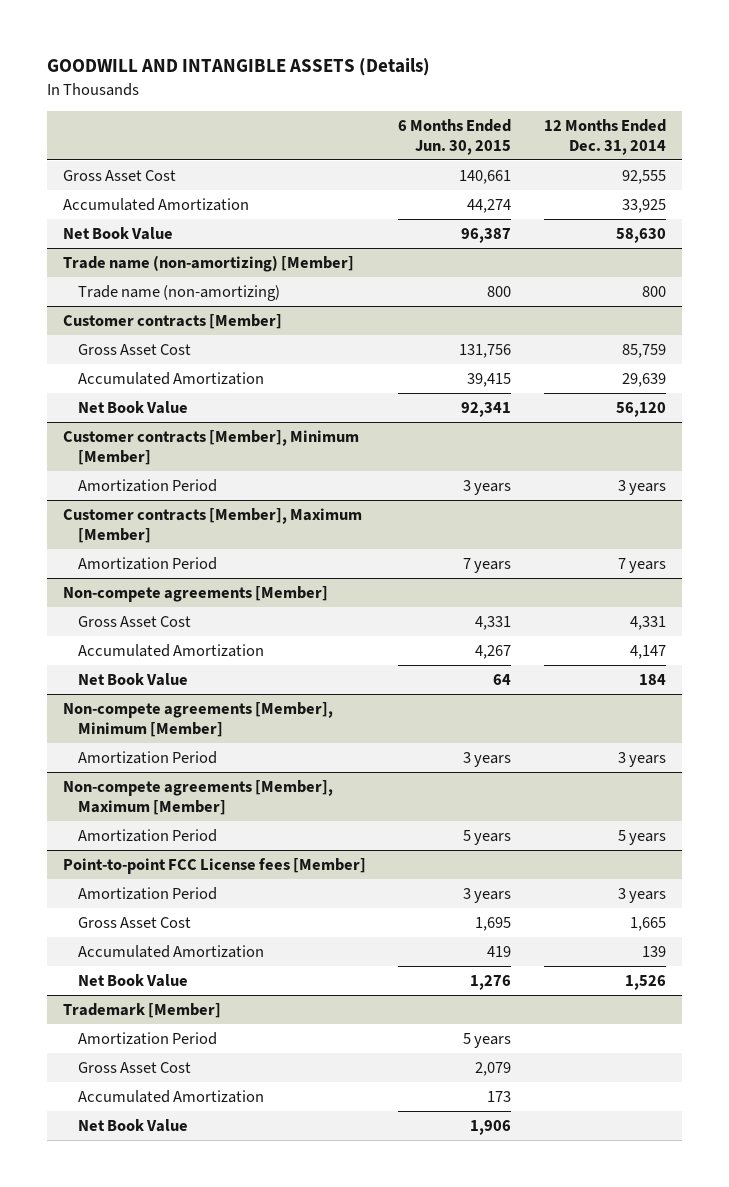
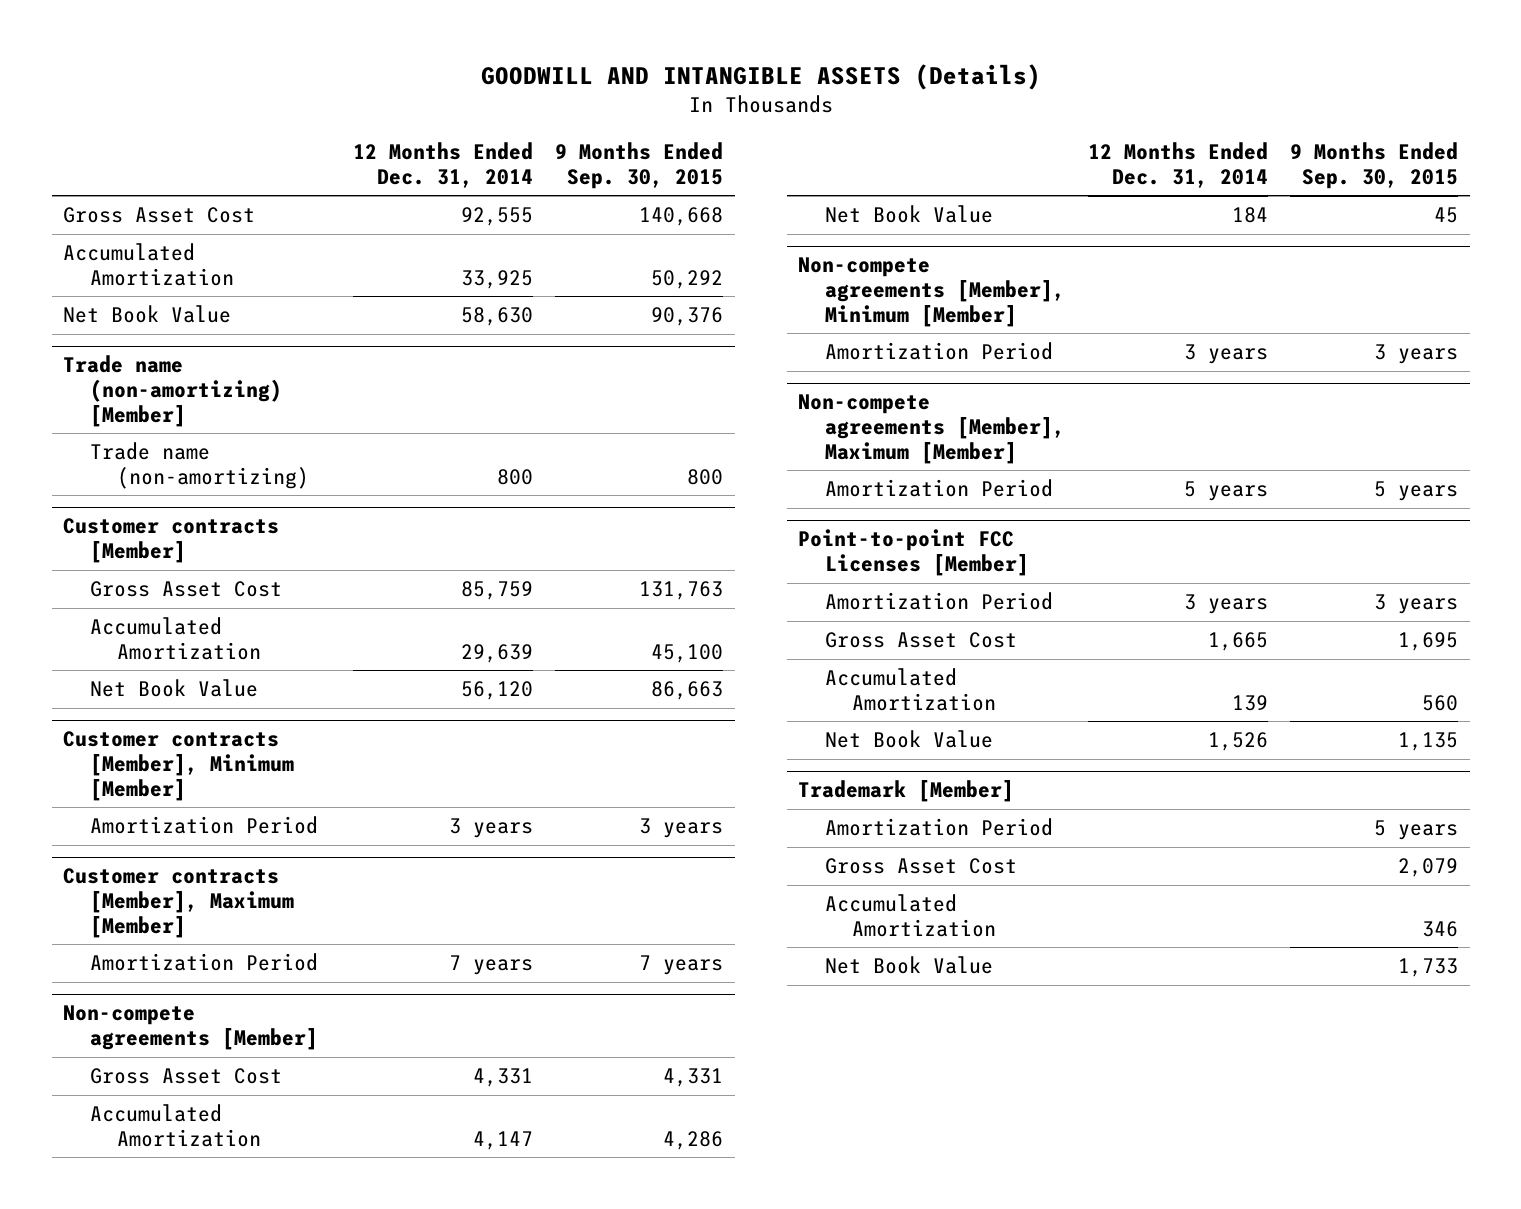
- | 6 Months Ended Jun. 30, 2015 | 12 Months Ended Dec. 31, 2014
+ | 12 Months Ended Dec. 31, 2014 | 9 Months Ended Sep. 30, 2015
- Point-to-point FCC License fees [Member]
+ Point-to-point FCC Licenses [Member]

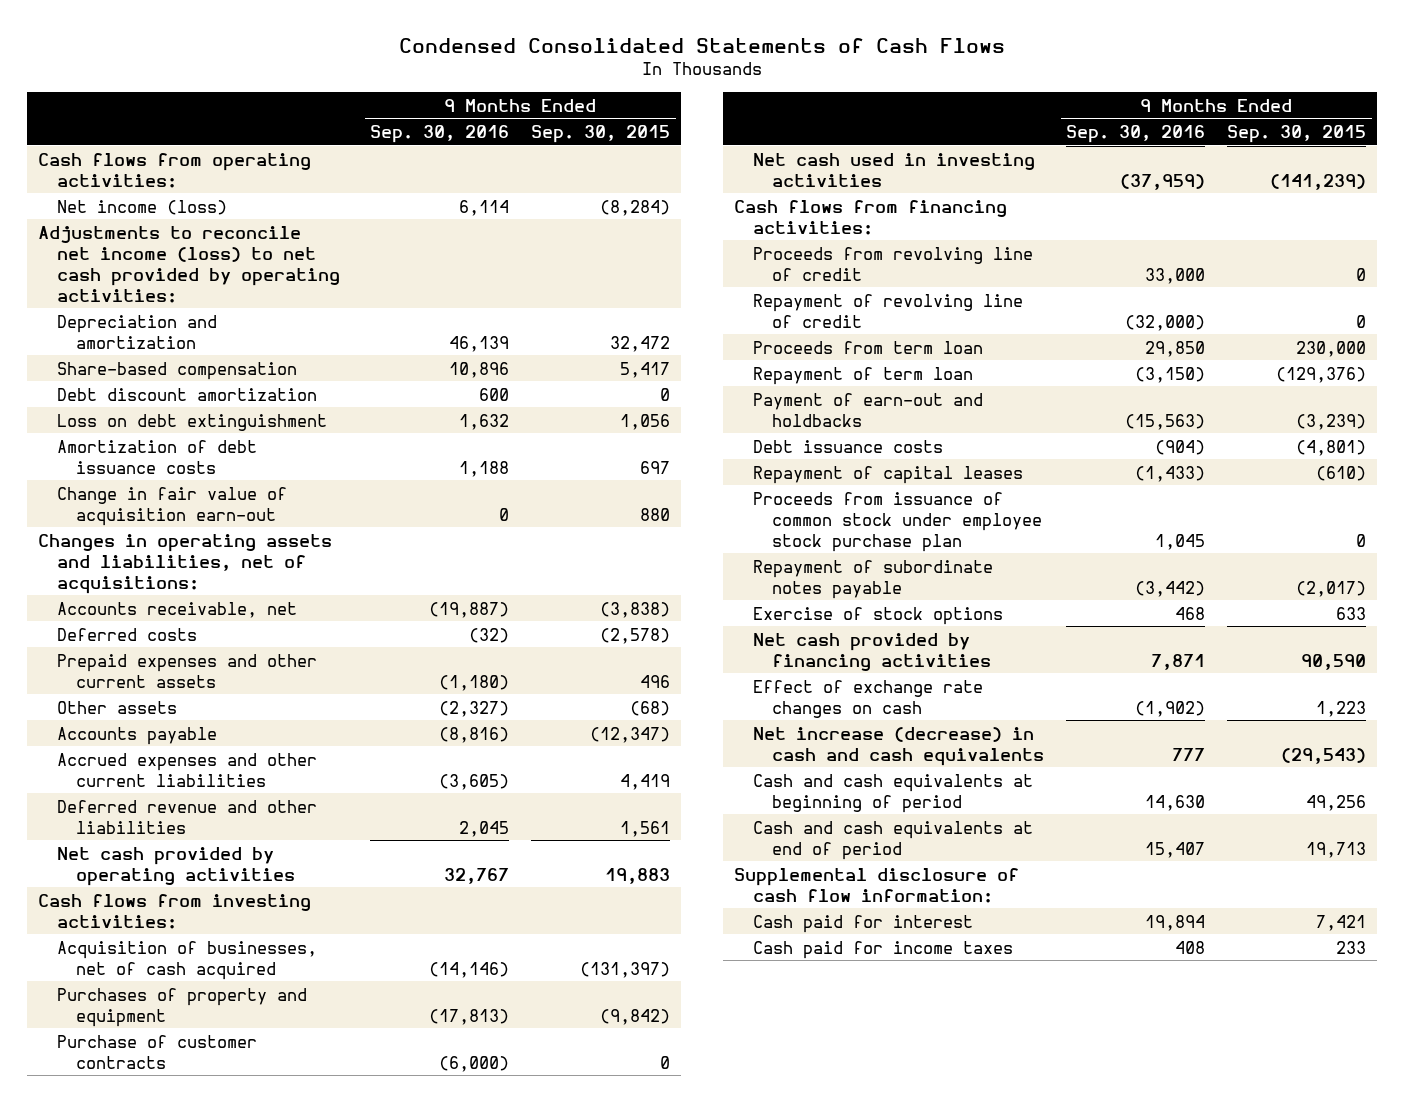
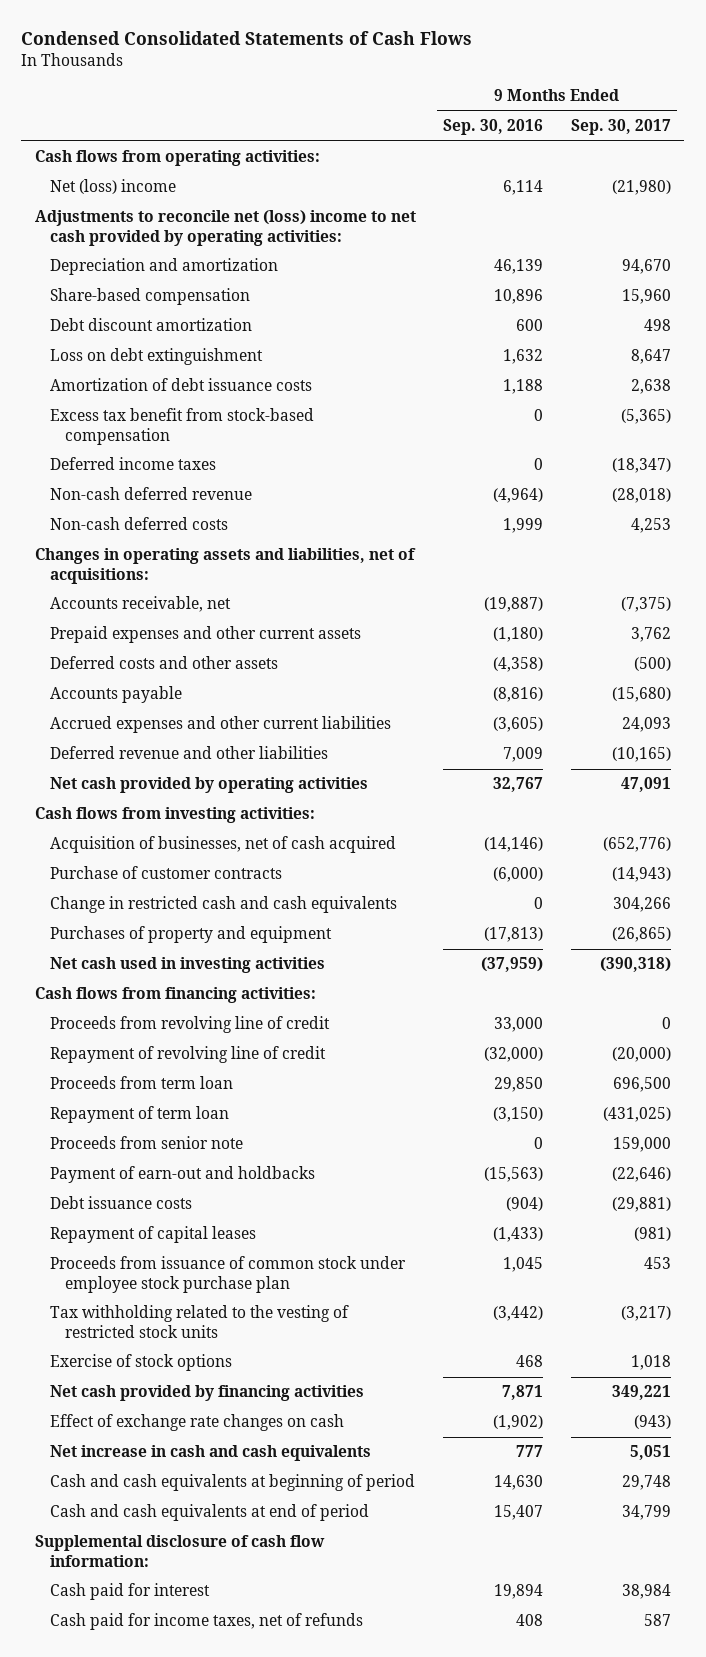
- | 9 Months Ended Sep. 30, 2016 | 9 Months Ended Sep. 30, 2015
+ | 9 Months Ended Sep. 30, 2016 | 9 Months Ended Sep. 30, 2017
- Net income (loss) | 6,114 | (8,284)
- Adjustments to reconcile net income (loss) to net cash provided by operating activities:
+ Net (loss) income | 6,114 | (21,980)
+ Adjustments to reconcile net (loss) income to net cash provided by operating activities:
- Change in fair value of acquisition earn-out | 0 | 880
+ Excess tax benefit from stock-based compensation | 0 | (5,365)
+ Deferred income taxes | 0 | (18,347)
+ Non-cash deferred revenue | (4,964) | (28,018)
+ Non-cash deferred costs | 1,999 | 4,253
- Deferred costs | (32) | (2,578)
- Other assets | (2,327) | (68)
+ Deferred costs and other assets | (4,358) | (500)
- Deferred revenue and other liabilities | 2,045 | 1,561
+ Deferred revenue and other liabilities | 7,009 | (10,165)
+ Change in restricted cash and cash equivalents | 0 | 304,266
moved down: Purchases of property and equipment | (17,813) | (26,865)
+ Proceeds from senior note | 0 | 159,000
- Repayment of subordinate notes payable | (3,442) | (2,017)
+ Tax withholding related to the vesting of restricted stock units | (3,442) | (3,217)
- Net increase (decrease) in cash and cash equivalents | 777 | (29,543)
+ Net increase in cash and cash equivalents | 777 | 5,051
- Cash paid for income taxes | 408 | 233
+ Cash paid for income taxes, net of refunds | 408 | 587

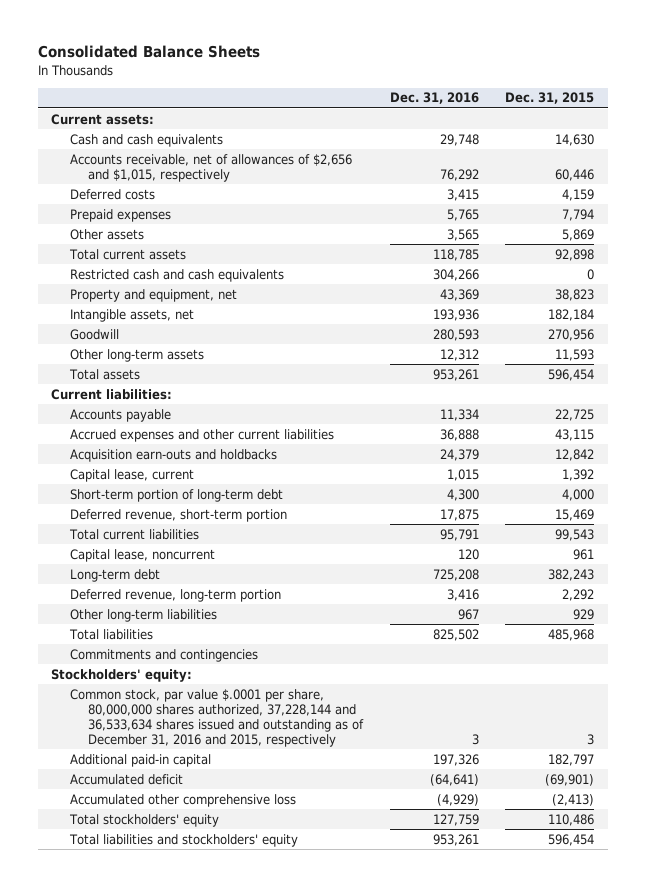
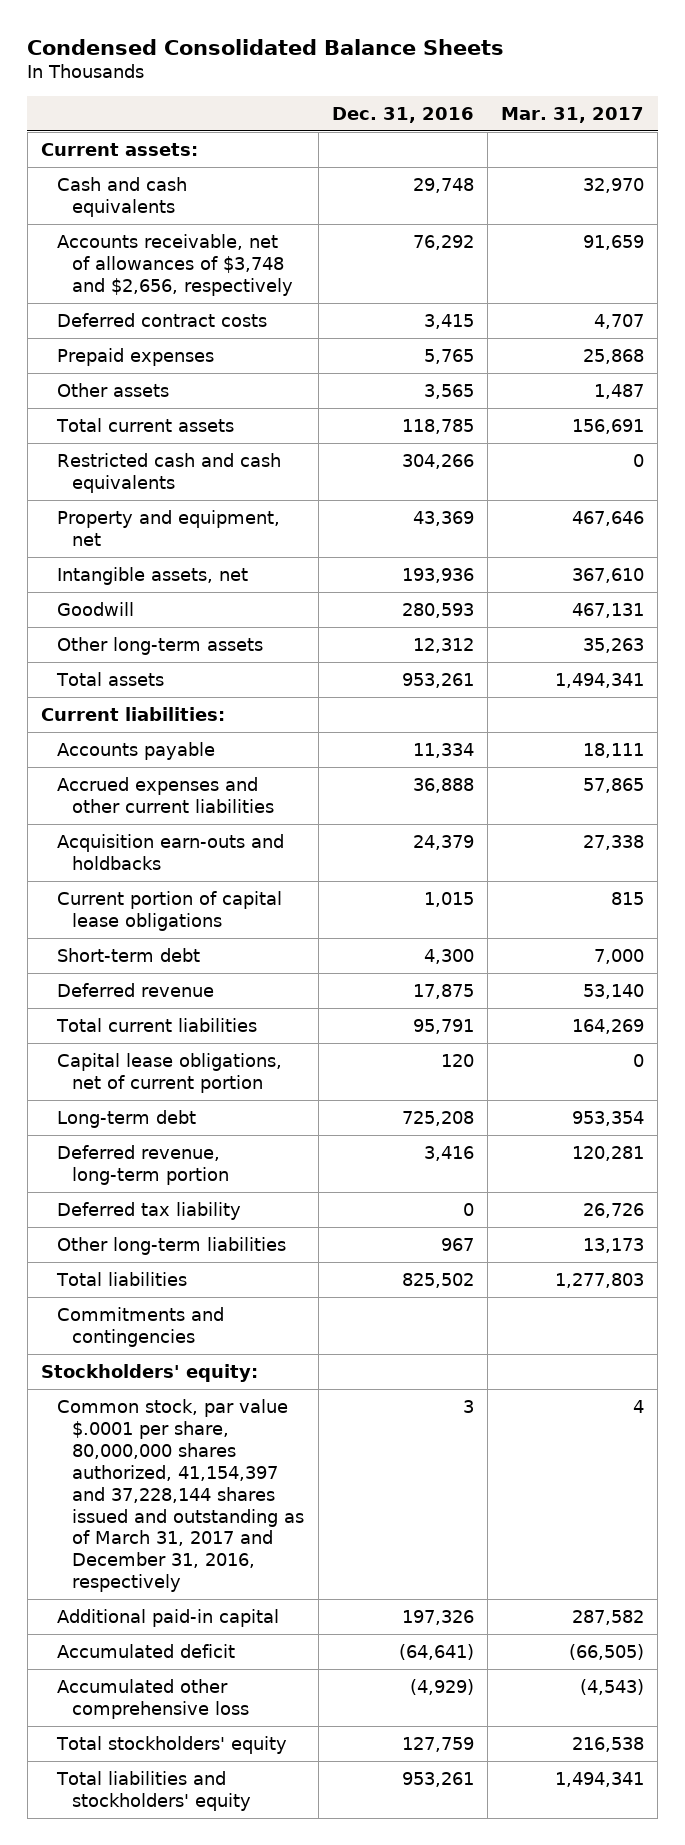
- Consolidated Balance Sheets
+ Condensed Consolidated Balance Sheets
- | Dec. 31, 2016 | Dec. 31, 2015
+ | Dec. 31, 2016 | Mar. 31, 2017
- Accounts receivable, net of allowances of $2,656 and $1,015, respectively | 76,292 | 60,446
- Deferred costs | 3,415 | 4,159
+ Accounts receivable, net of allowances of $3,748 and $2,656, respectively | 76,292 | 91,659
+ Deferred contract costs | 3,415 | 4,707
- Capital lease, current | 1,015 | 1,392
- Short-term portion of long-term debt | 4,300 | 4,000
- Deferred revenue, short-term portion | 17,875 | 15,469
+ Current portion of capital lease obligations | 1,015 | 815
+ Short-term debt | 4,300 | 7,000
+ Deferred revenue | 17,875 | 53,140
- Capital lease, noncurrent | 120 | 961
+ Capital lease obligations, net of current portion | 120 | 0
+ Deferred tax liability | 0 | 26,726
- Common stock, par value $.0001 per share, 80,000,000 shares authorized, 37,228,144 and 36,533,634 shares issued and outstanding as of December 31, 2016 and 2015, respectively | 3 | 3
+ Common stock, par value $.0001 per share, 80,000,000 shares authorized, 41,154,397 and 37,228,144 shares issued and outstanding as of March 31, 2017 and December 31, 2016, respectively | 3 | 4

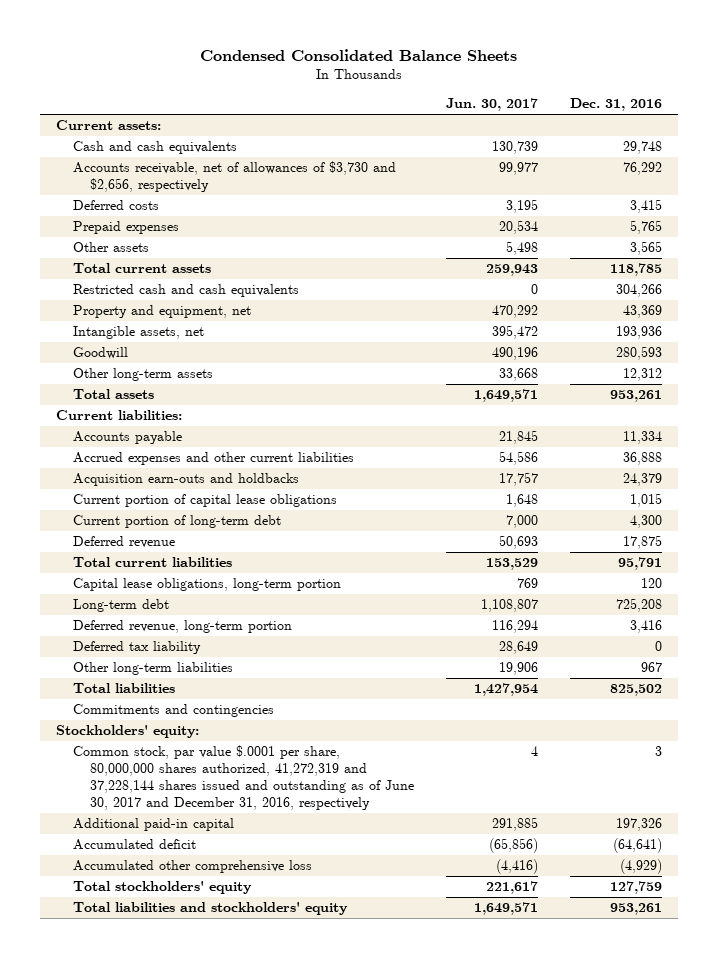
- | Dec. 31, 2016 | Mar. 31, 2017
+ | Jun. 30, 2017 | Dec. 31, 2016
- Accounts receivable, net of allowances of $3,748 and $2,656, respectively | 76,292 | 91,659
- Deferred contract costs | 3,415 | 4,707
+ Accounts receivable, net of allowances of $3,730 and $2,656, respectively | 99,977 | 76,292
+ Deferred costs | 3,195 | 3,415
- Short-term debt | 4,300 | 7,000
+ Current portion of long-term debt | 7,000 | 4,300
- Capital lease obligations, net of current portion | 120 | 0
+ Capital lease obligations, long-term portion | 769 | 120
- Common stock, par value $.0001 per share, 80,000,000 shares authorized, 41,154,397 and 37,228,144 shares issued and outstanding as of March 31, 2017 and December 31, 2016, respectively | 3 | 4
+ Common stock, par value $.0001 per share, 80,000,000 shares authorized, 41,272,319 and 37,228,144 shares issued and outstanding as of June 30, 2017 and December 31, 2016, respectively | 4 | 3

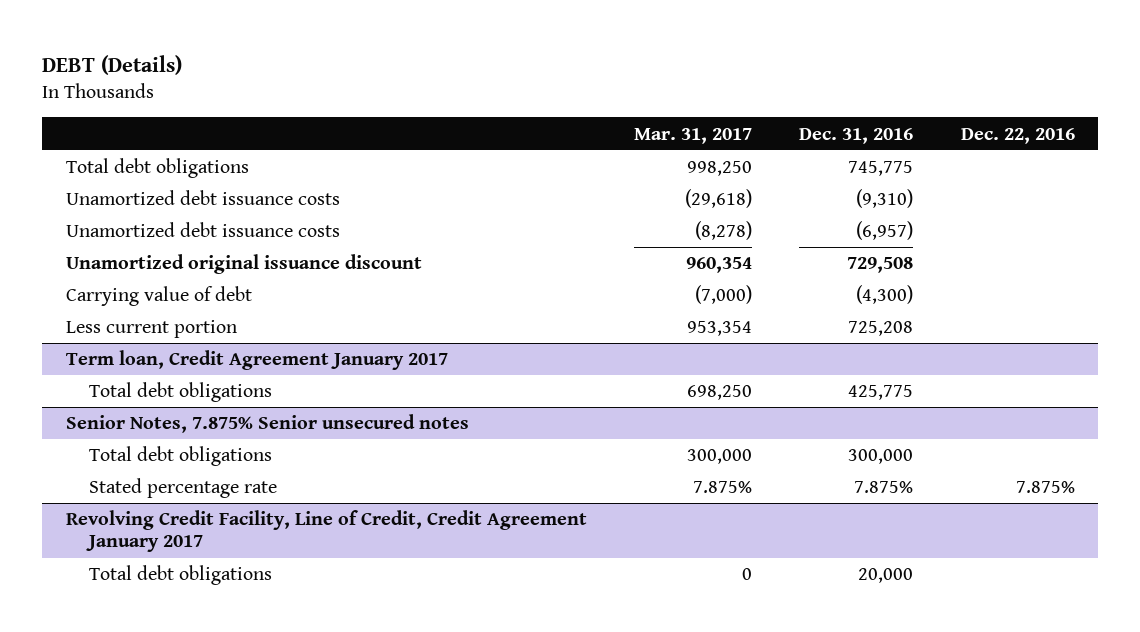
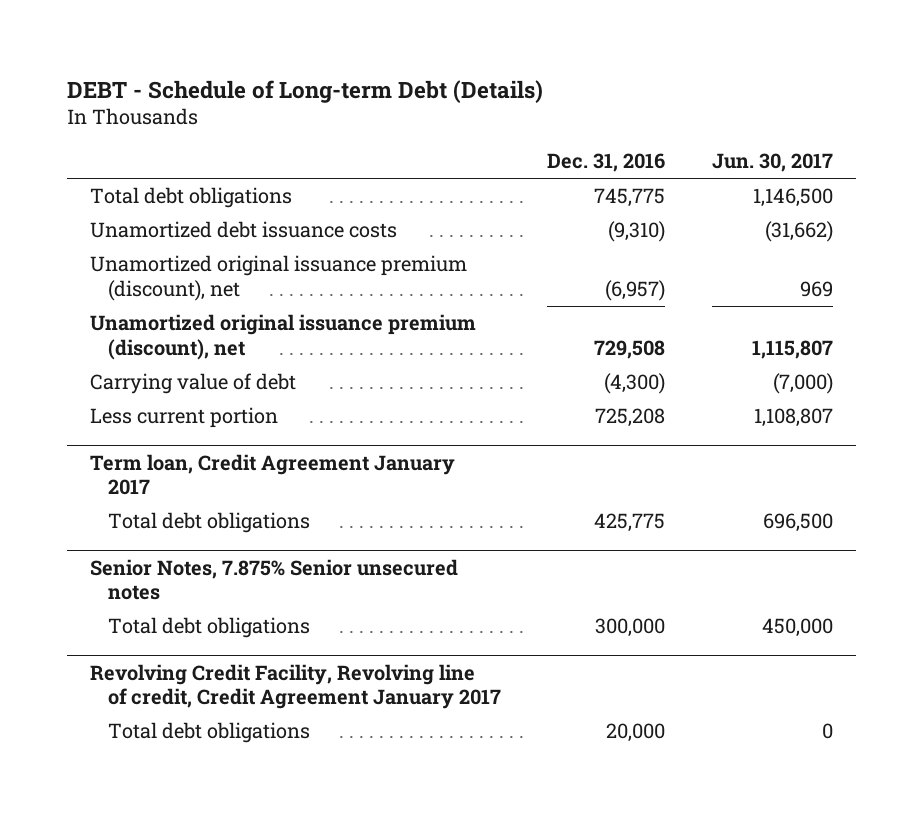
- DEBT (Details)
+ DEBT - Schedule of Long-term Debt (Details)
- | Mar. 31, 2017 | Dec. 31, 2016 | Dec. 22, 2016
+ | Dec. 31, 2016 | Jun. 30, 2017
- Unamortized debt issuance costs | (8,278) | (6,957) |
- Unamortized original issuance discount | 960,354 | 729,508 |
+ Unamortized original issuance premium (discount), net | (6,957) | 969
+ Unamortized original issuance premium (discount), net | 729,508 | 1,115,807
@ Senior Notes, 7.875% Senior unsecured notes
- Stated percentage rate | 7.875% | 7.875% | 7.875%
- Revolving Credit Facility, Line of Credit, Credit Agreement January 2017
+ Revolving Credit Facility, Revolving line of credit, Credit Agreement January 2017

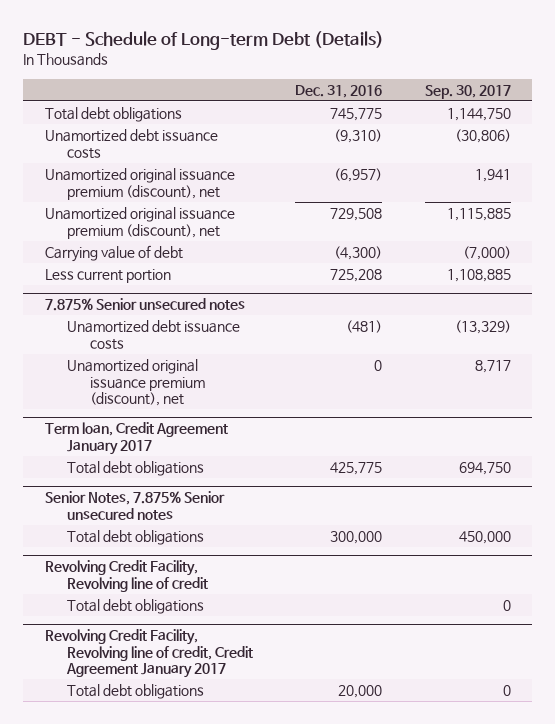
- | Dec. 31, 2016 | Jun. 30, 2017
+ | Dec. 31, 2016 | Sep. 30, 2017
+ 7.875% Senior unsecured notes
+ Unamortized debt issuance costs | (481) | (13,329)
+ Unamortized original issuance premium (discount), net | 0 | 8,717
+ Revolving Credit Facility, Revolving line of credit
+ Total debt obligations | | 0

